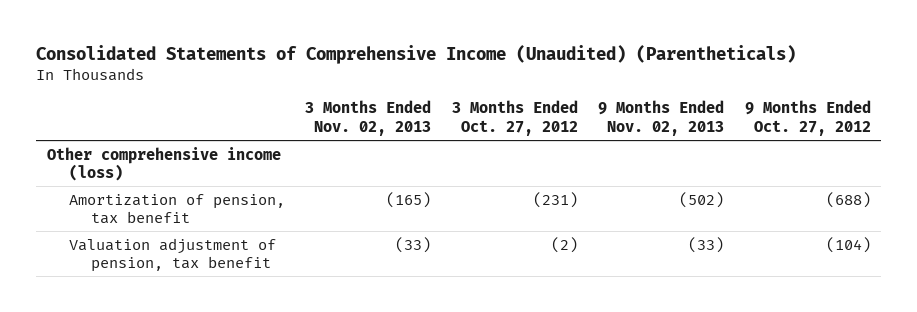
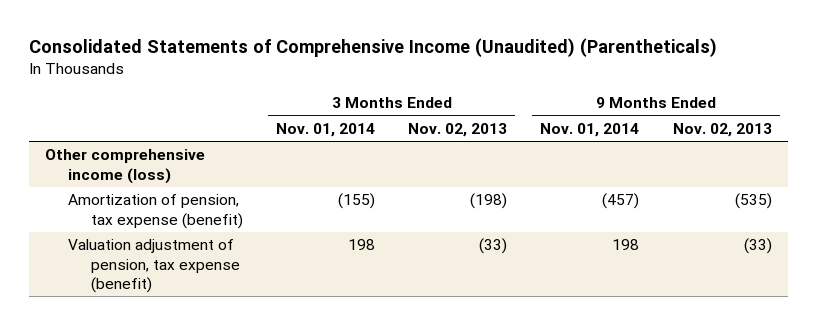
- | 3 Months Ended Nov. 02, 2013 | 3 Months Ended Oct. 27, 2012 | 9 Months Ended Nov. 02, 2013 | 9 Months Ended Oct. 27, 2012
+ | 3 Months Ended Nov. 01, 2014 | 3 Months Ended Nov. 02, 2013 | 9 Months Ended Nov. 01, 2014 | 9 Months Ended Nov. 02, 2013
- Amortization of pension, tax benefit | (165) | (231) | (502) | (688)
- Valuation adjustment of pension, tax benefit | (33) | (2) | (33) | (104)
+ Amortization of pension, tax expense (benefit) | (155) | (198) | (457) | (535)
+ Valuation adjustment of pension, tax expense (benefit) | 198 | (33) | 198 | (33)

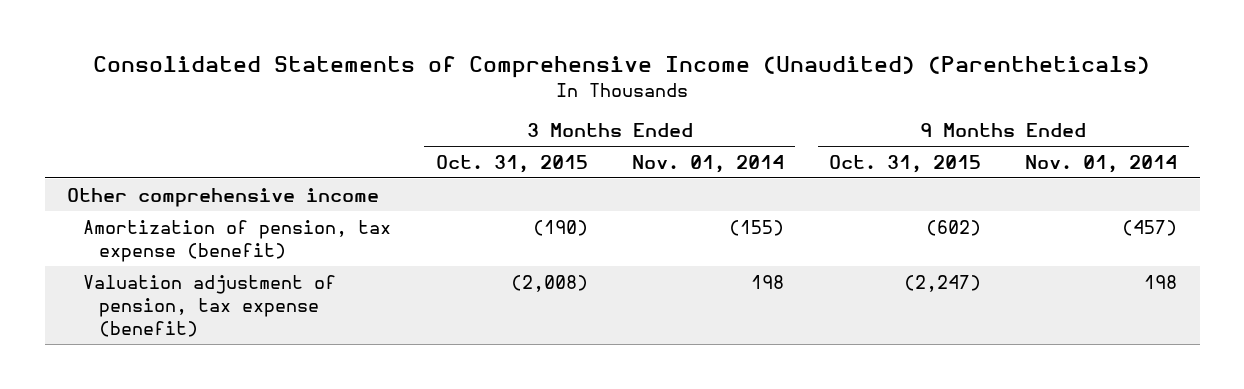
- | 3 Months Ended Nov. 01, 2014 | 3 Months Ended Nov. 02, 2013 | 9 Months Ended Nov. 01, 2014 | 9 Months Ended Nov. 02, 2013
+ | 3 Months Ended Oct. 31, 2015 | 3 Months Ended Nov. 01, 2014 | 9 Months Ended Oct. 31, 2015 | 9 Months Ended Nov. 01, 2014
- Other comprehensive income (loss)
+ Other comprehensive income

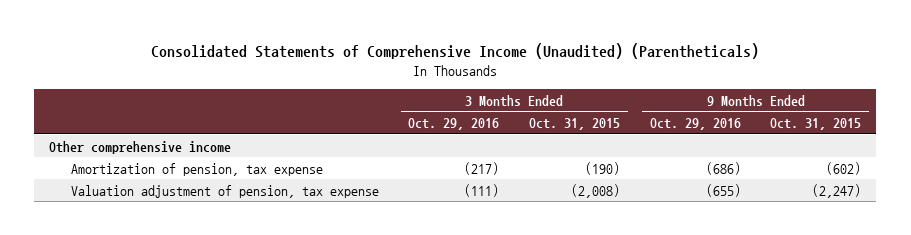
- | 3 Months Ended Oct. 31, 2015 | 3 Months Ended Nov. 01, 2014 | 9 Months Ended Oct. 31, 2015 | 9 Months Ended Nov. 01, 2014
+ | 3 Months Ended Oct. 29, 2016 | 3 Months Ended Oct. 31, 2015 | 9 Months Ended Oct. 29, 2016 | 9 Months Ended Oct. 31, 2015
- Amortization of pension, tax expense (benefit) | (190) | (155) | (602) | (457)
- Valuation adjustment of pension, tax expense (benefit) | (2,008) | 198 | (2,247) | 198
+ Amortization of pension, tax expense | (217) | (190) | (686) | (602)
+ Valuation adjustment of pension, tax expense | (111) | (2,008) | (655) | (2,247)

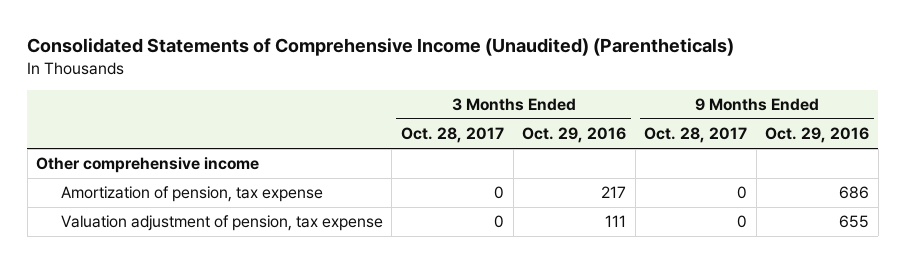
- | 3 Months Ended Oct. 29, 2016 | 3 Months Ended Oct. 31, 2015 | 9 Months Ended Oct. 29, 2016 | 9 Months Ended Oct. 31, 2015
+ | 3 Months Ended Oct. 28, 2017 | 3 Months Ended Oct. 29, 2016 | 9 Months Ended Oct. 28, 2017 | 9 Months Ended Oct. 29, 2016
- Amortization of pension, tax expense | (217) | (190) | (686) | (602)
- Valuation adjustment of pension, tax expense | (111) | (2,008) | (655) | (2,247)
+ Amortization of pension, tax expense | 0 | 217 | 0 | 686
+ Valuation adjustment of pension, tax expense | 0 | 111 | 0 | 655

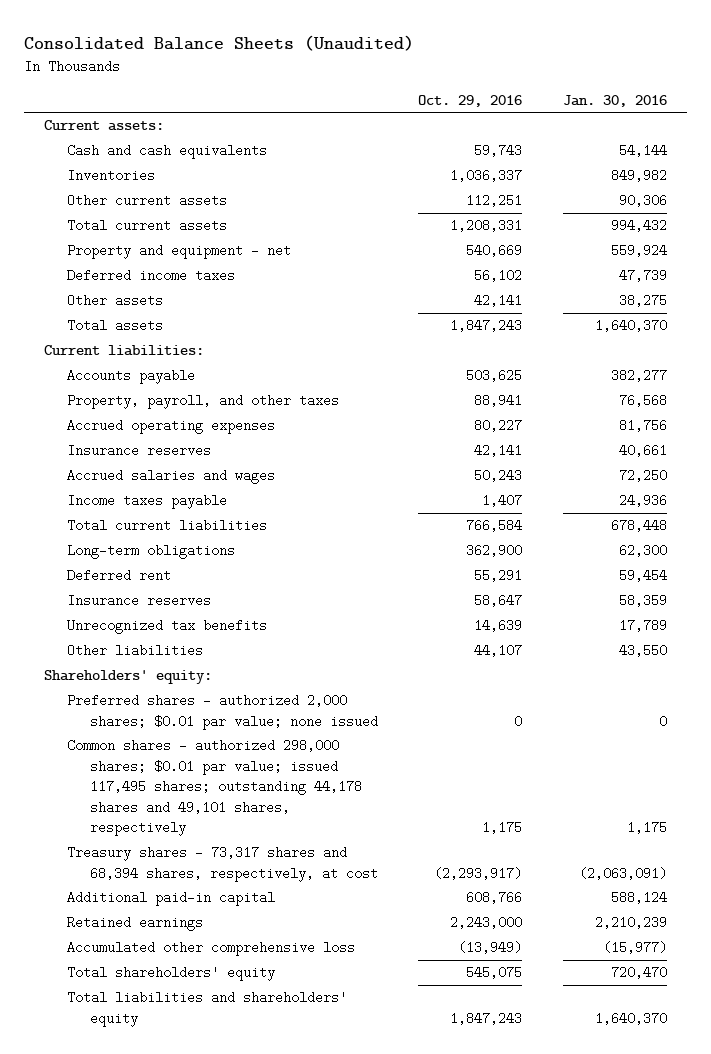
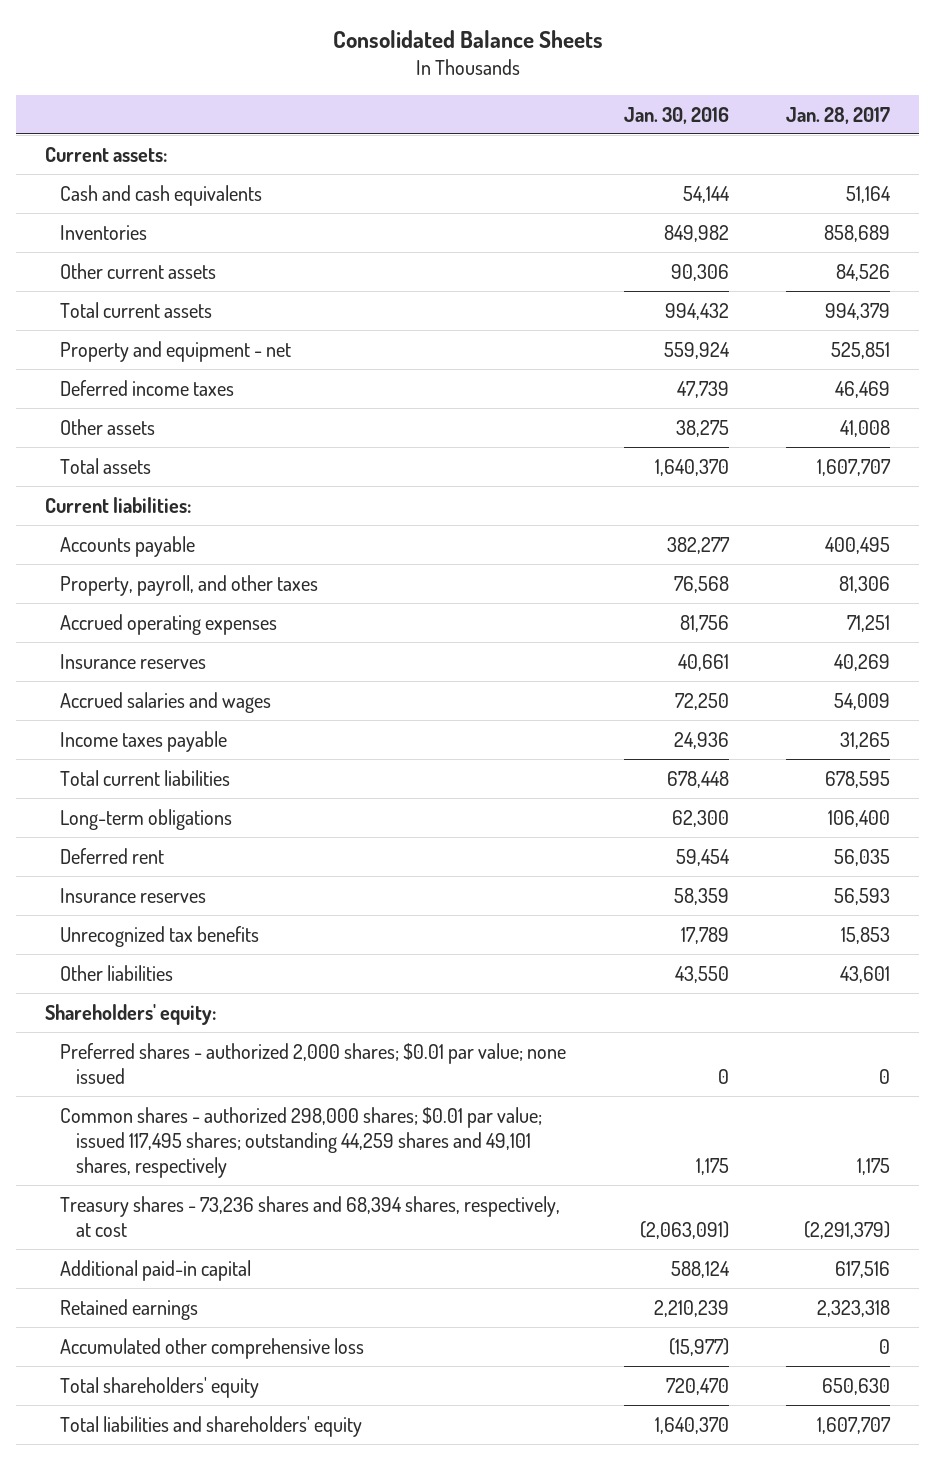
- Consolidated Balance Sheets (Unaudited)
+ Consolidated Balance Sheets
- | Oct. 29, 2016 | Jan. 30, 2016
+ | Jan. 30, 2016 | Jan. 28, 2017
- Common shares - authorized 298,000 shares; $0.01 par value; issued 117,495 shares; outstanding 44,178 shares and 49,101 shares, respectively | 1,175 | 1,175
- Treasury shares - 73,317 shares and 68,394 shares, respectively, at cost | (2,293,917) | (2,063,091)
+ Common shares - authorized 298,000 shares; $0.01 par value; issued 117,495 shares; outstanding 44,259 shares and 49,101 shares, respectively | 1,175 | 1,175
+ Treasury shares - 73,236 shares and 68,394 shares, respectively, at cost | (2,063,091) | (2,291,379)

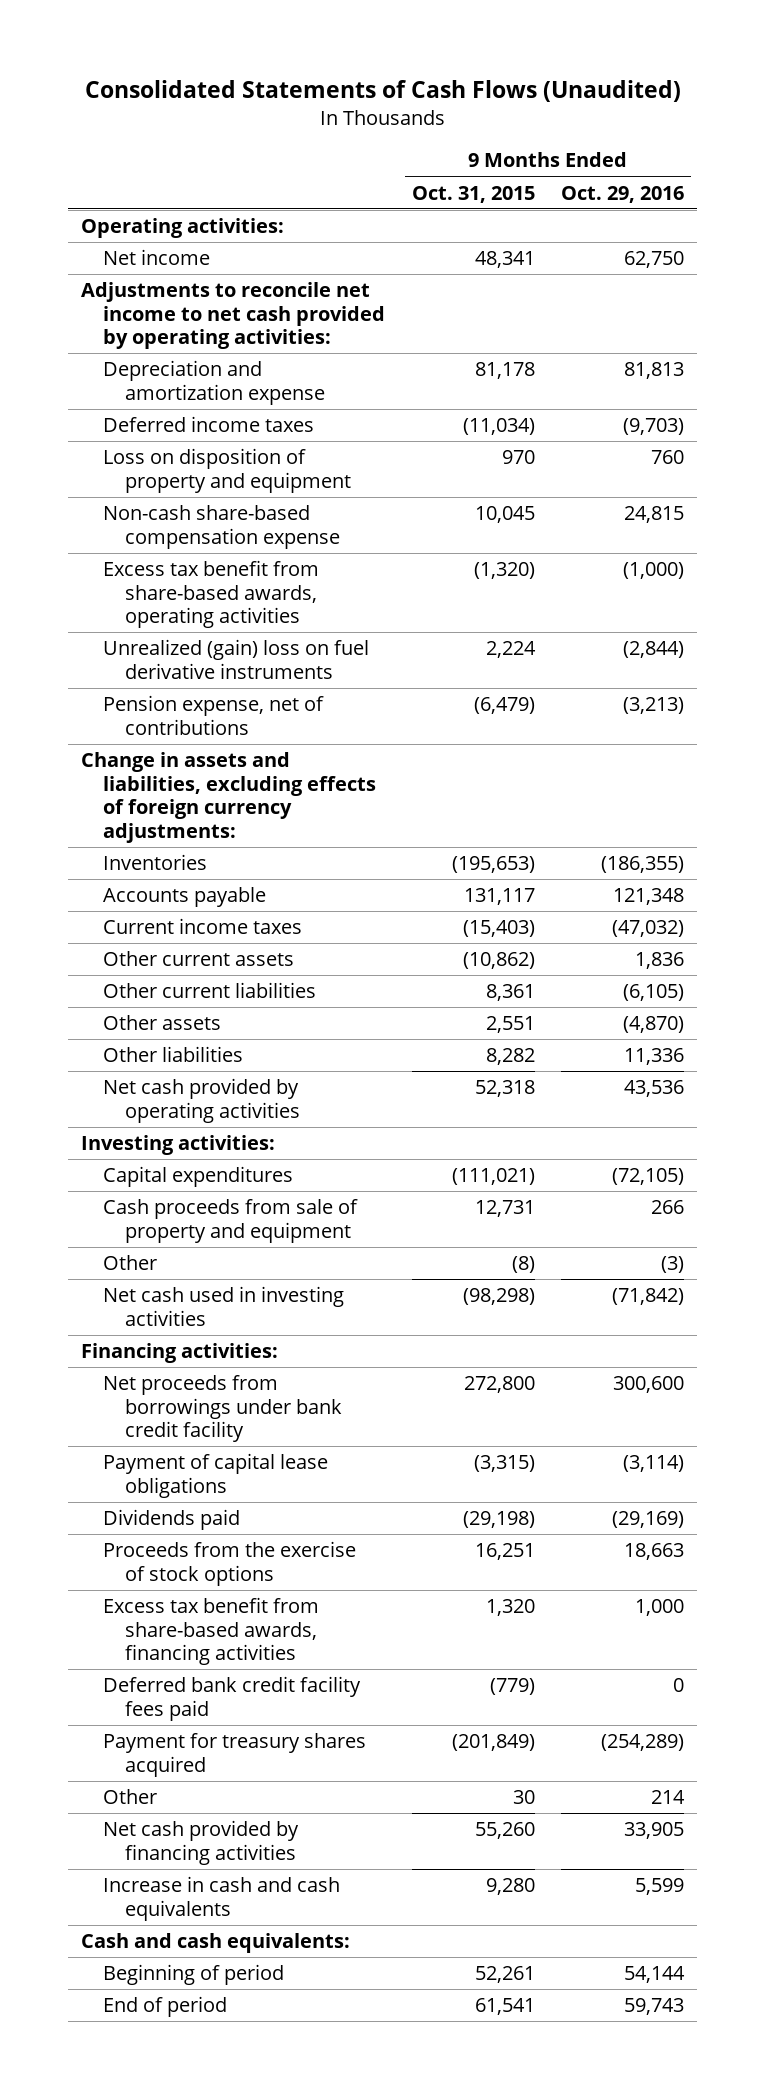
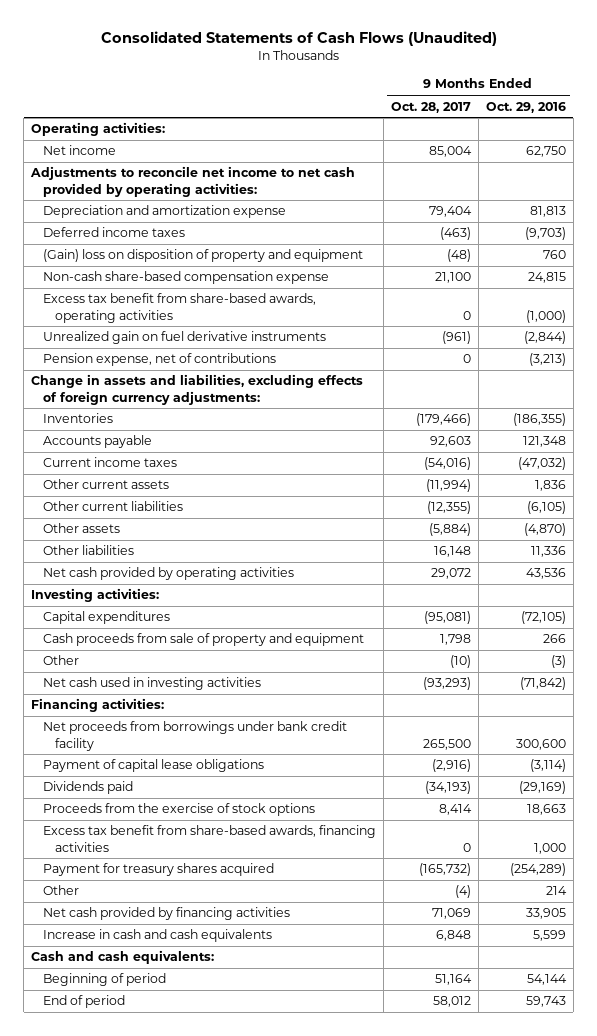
- | 9 Months Ended Oct. 31, 2015 | 9 Months Ended Oct. 29, 2016
+ | 9 Months Ended Oct. 28, 2017 | 9 Months Ended Oct. 29, 2016
- Loss on disposition of property and equipment | 970 | 760
+ (Gain) loss on disposition of property and equipment | (48) | 760
- Unrealized (gain) loss on fuel derivative instruments | 2,224 | (2,844)
+ Unrealized gain on fuel derivative instruments | (961) | (2,844)
- Deferred bank credit facility fees paid | (779) | 0

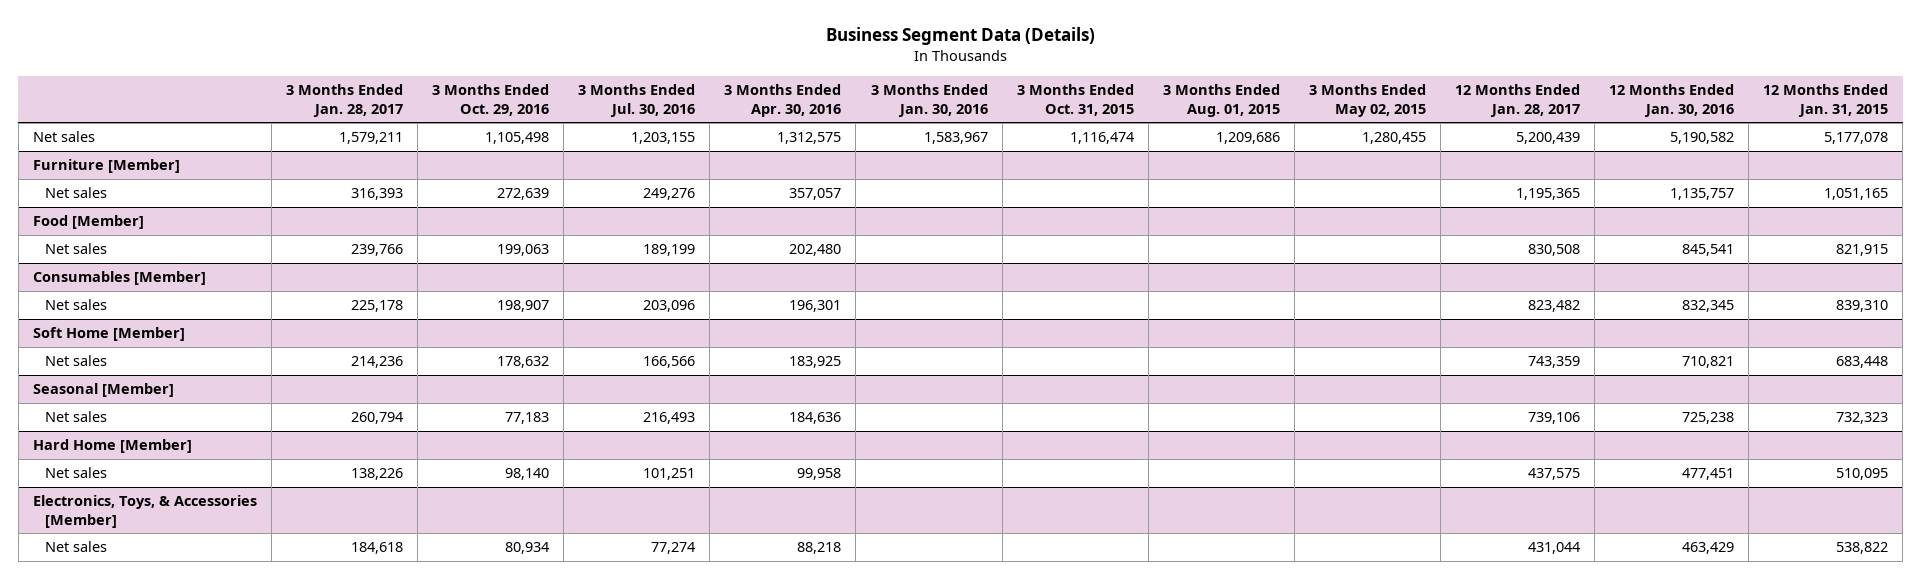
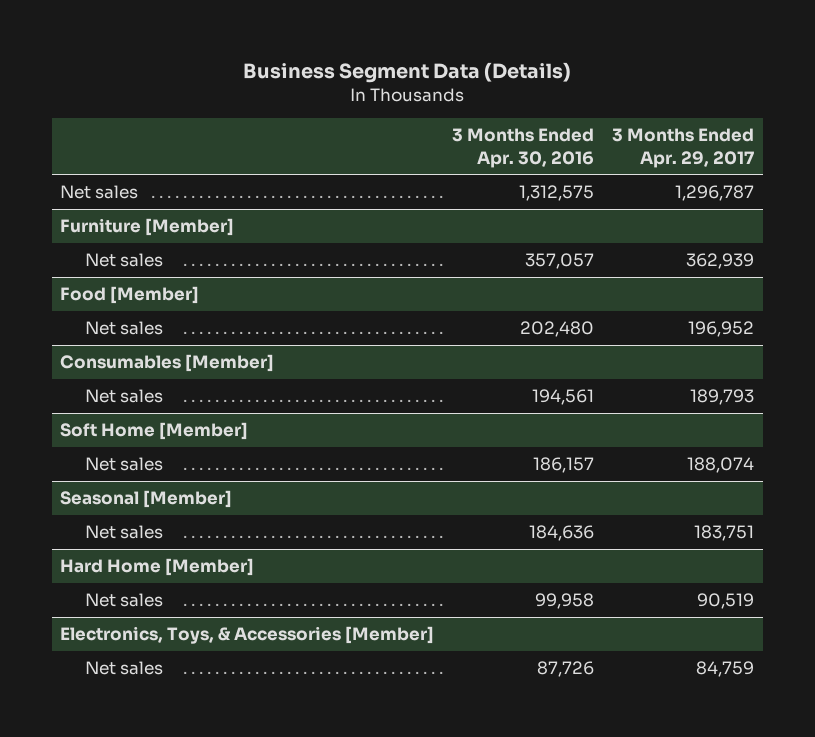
- | 3 Months Ended Jan. 28, 2017 | 3 Months Ended Oct. 29, 2016 | 3 Months Ended Jul. 30, 2016 | 3 Months Ended Apr. 30, 2016 | 3 Months Ended Jan. 30, 2016 | 3 Months Ended Oct. 31, 2015 | 3 Months Ended Aug. 01, 2015 | 3 Months Ended May 02, 2015 | 12 Months Ended Jan. 28, 2017 | 12 Months Ended Jan. 30, 2016 | 12 Months Ended Jan. 31, 2015
+ | 3 Months Ended Apr. 30, 2016 | 3 Months Ended Apr. 29, 2017
@ Consumables [Member]
- Net sales | 225,178 | 198,907 | 203,096 | 196,301 | | | | | 823,482 | 832,345 | 839,310
+ Net sales | 194,561 | 189,793
@ Soft Home [Member]
- Net sales | 214,236 | 178,632 | 166,566 | 183,925 | | | | | 743,359 | 710,821 | 683,448
+ Net sales | 186,157 | 188,074
@ Electronics, Toys, & Accessories [Member]
- Net sales | 184,618 | 80,934 | 77,274 | 88,218 | | | | | 431,044 | 463,429 | 538,822
+ Net sales | 87,726 | 84,759

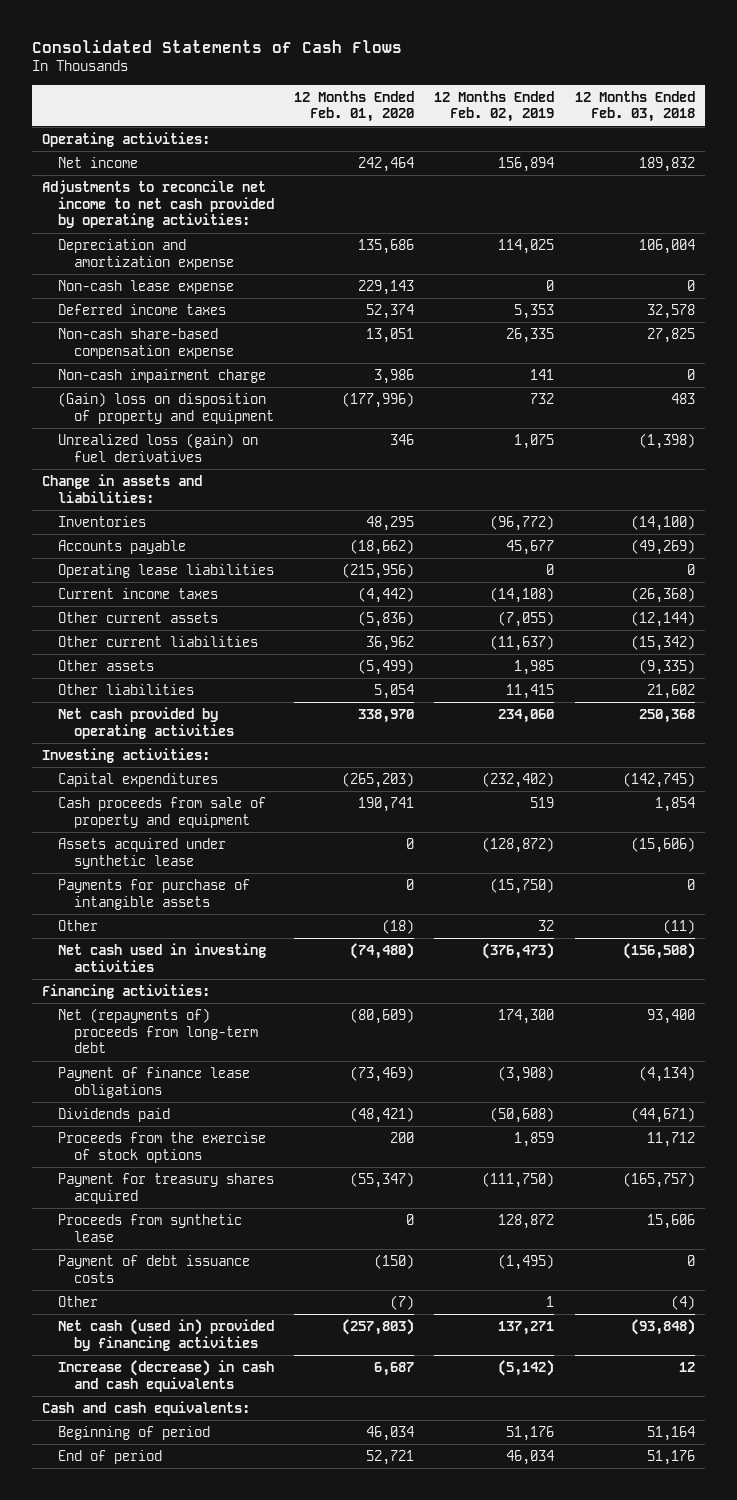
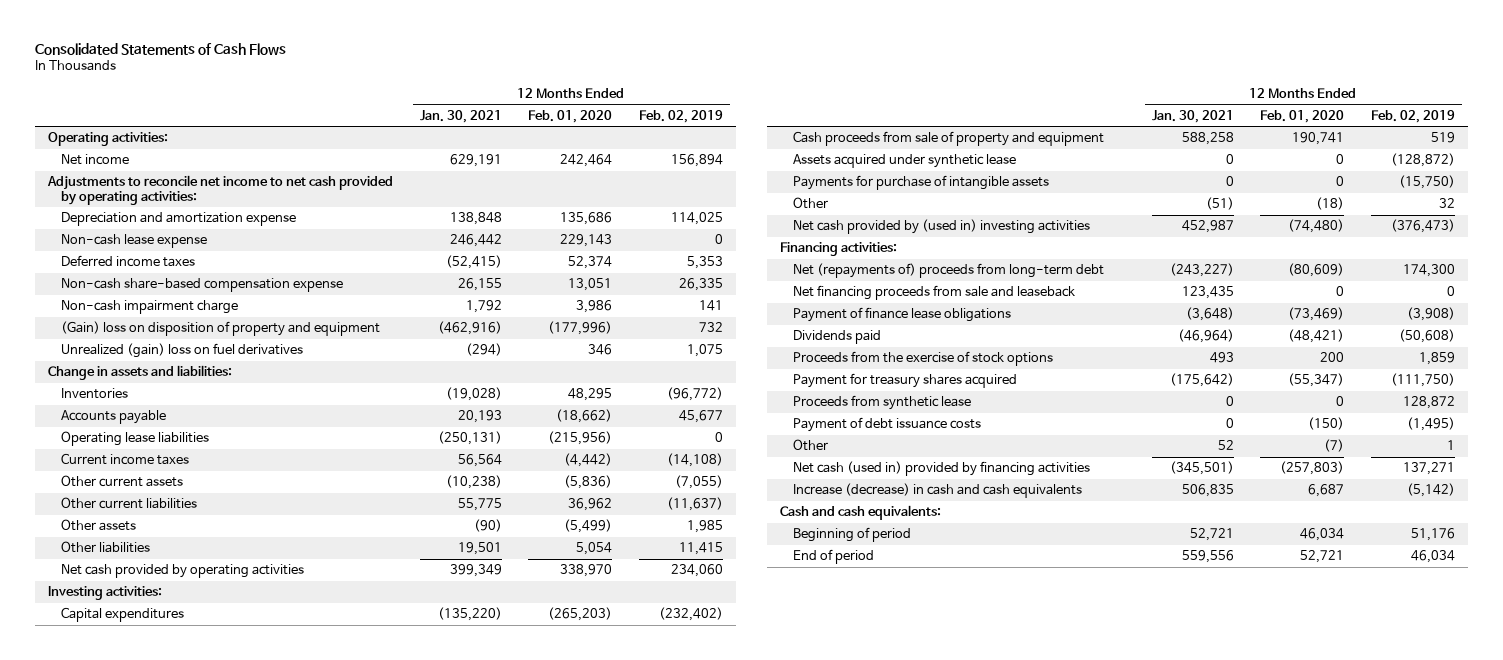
- | 12 Months Ended Feb. 01, 2020 | 12 Months Ended Feb. 02, 2019 | 12 Months Ended Feb. 03, 2018
+ | 12 Months Ended Jan. 30, 2021 | 12 Months Ended Feb. 01, 2020 | 12 Months Ended Feb. 02, 2019
- Unrealized loss (gain) on fuel derivatives | 346 | 1,075 | (1,398)
+ Unrealized (gain) loss on fuel derivatives | (294) | 346 | 1,075
- Net cash used in investing activities | (74,480) | (376,473) | (156,508)
+ Net cash provided by (used in) investing activities | 452,987 | (74,480) | (376,473)
+ Net financing proceeds from sale and leaseback | 123,435 | 0 | 0

